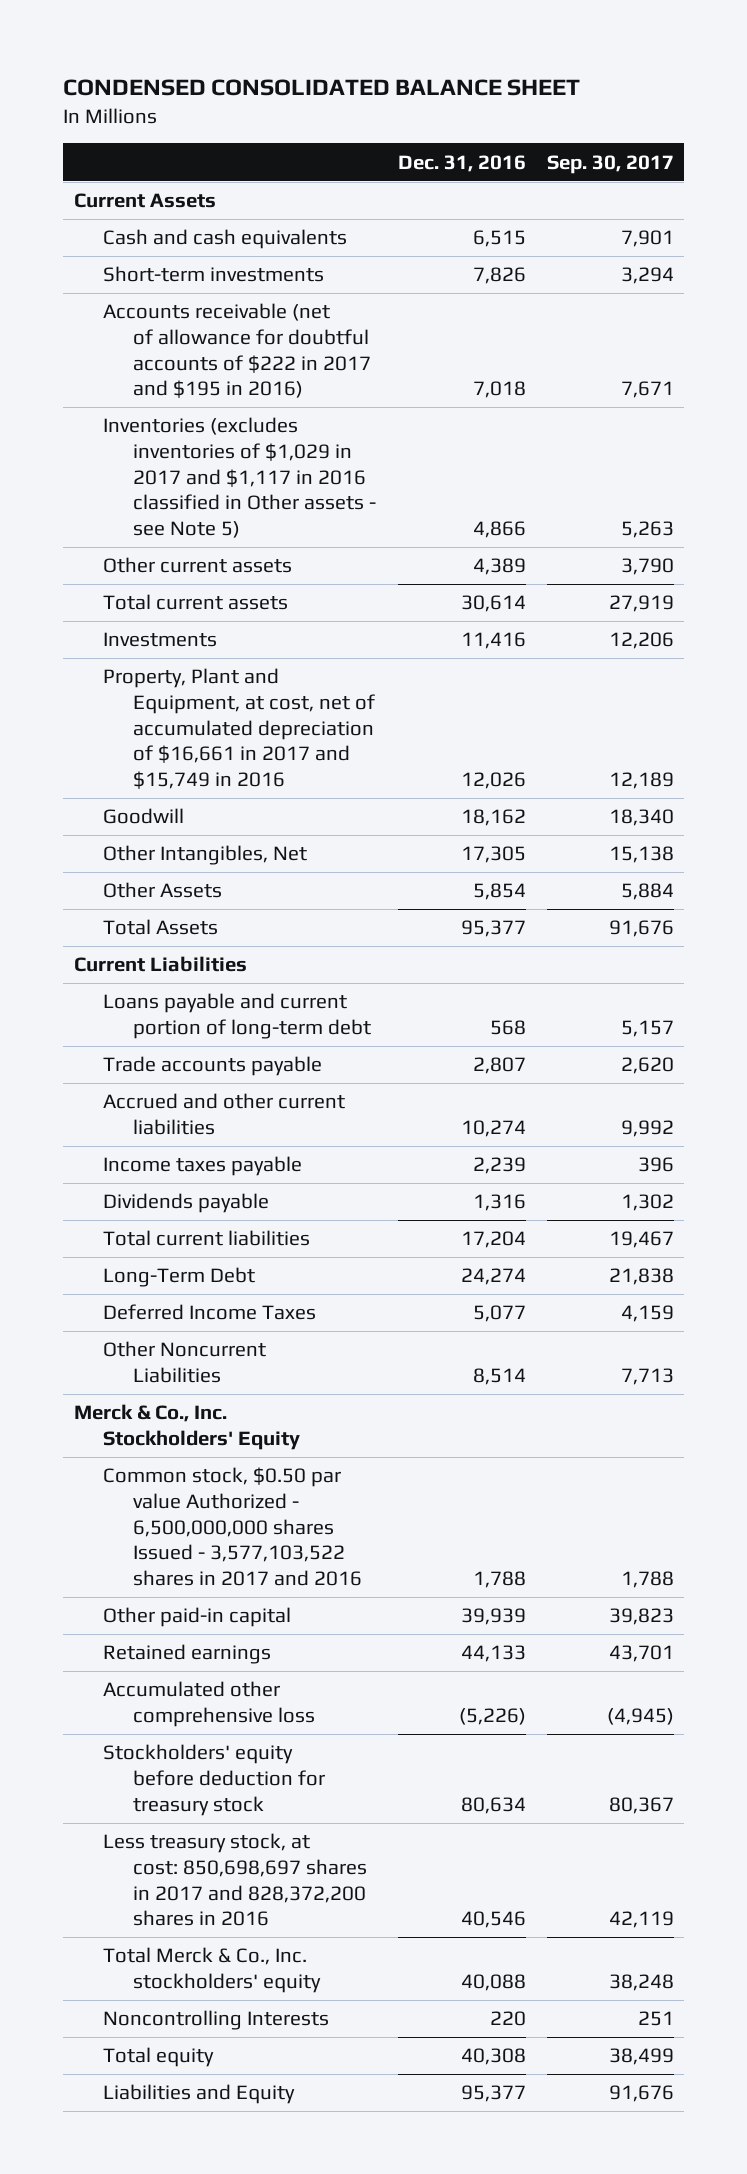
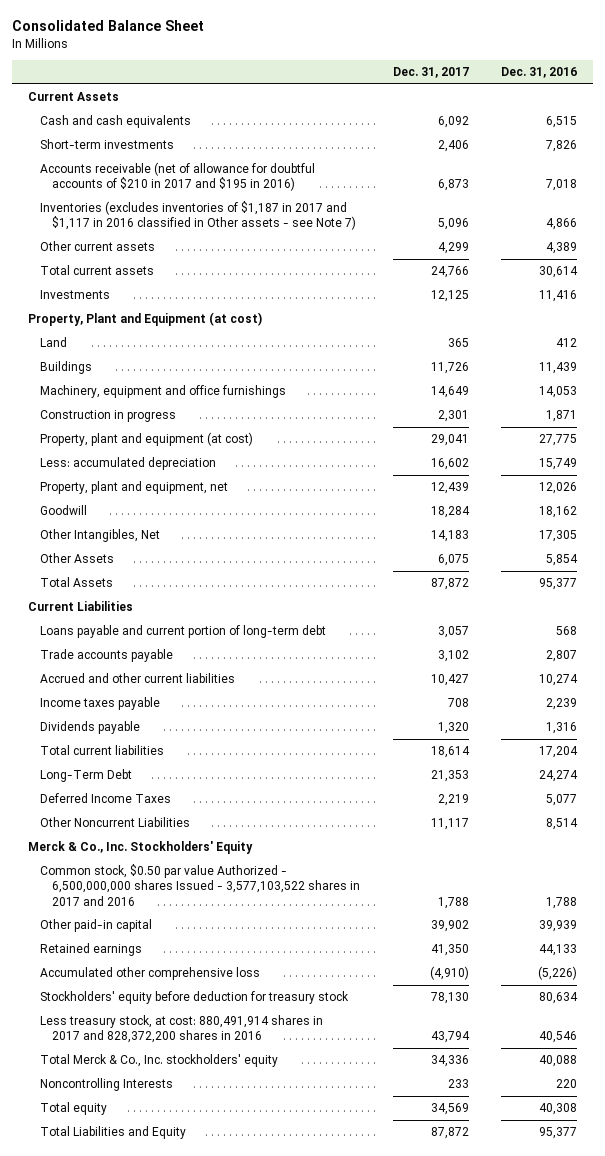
- CONDENSED CONSOLIDATED BALANCE SHEET
+ Consolidated Balance Sheet
- | Dec. 31, 2016 | Sep. 30, 2017
+ | Dec. 31, 2017 | Dec. 31, 2016
- Accounts receivable (net of allowance for doubtful accounts of $222 in 2017 and $195 in 2016) | 7,018 | 7,671
- Inventories (excludes inventories of $1,029 in 2017 and $1,117 in 2016 classified in Other assets - see Note 5) | 4,866 | 5,263
+ Accounts receivable (net of allowance for doubtful accounts of $210 in 2017 and $195 in 2016) | 6,873 | 7,018
+ Inventories (excludes inventories of $1,187 in 2017 and $1,117 in 2016 classified in Other assets - see Note 7) | 5,096 | 4,866
- Property, Plant and Equipment, at cost, net of accumulated depreciation of $16,661 in 2017 and $15,749 in 2016 | 12,026 | 12,189
+ Property, Plant and Equipment (at cost)
+ Land | 365 | 412
+ Buildings | 11,726 | 11,439
+ Machinery, equipment and office furnishings | 14,649 | 14,053
+ Construction in progress | 2,301 | 1,871
+ Property, plant and equipment (at cost) | 29,041 | 27,775
+ Less: accumulated depreciation | 16,602 | 15,749
+ Property, plant and equipment, net | 12,439 | 12,026
- Less treasury stock, at cost: 850,698,697 shares in 2017 and 828,372,200 shares in 2016 | 40,546 | 42,119
+ Less treasury stock, at cost: 880,491,914 shares in 2017 and 828,372,200 shares in 2016 | 43,794 | 40,546
- Liabilities and Equity | 95,377 | 91,676
+ Total Liabilities and Equity | 87,872 | 95,377

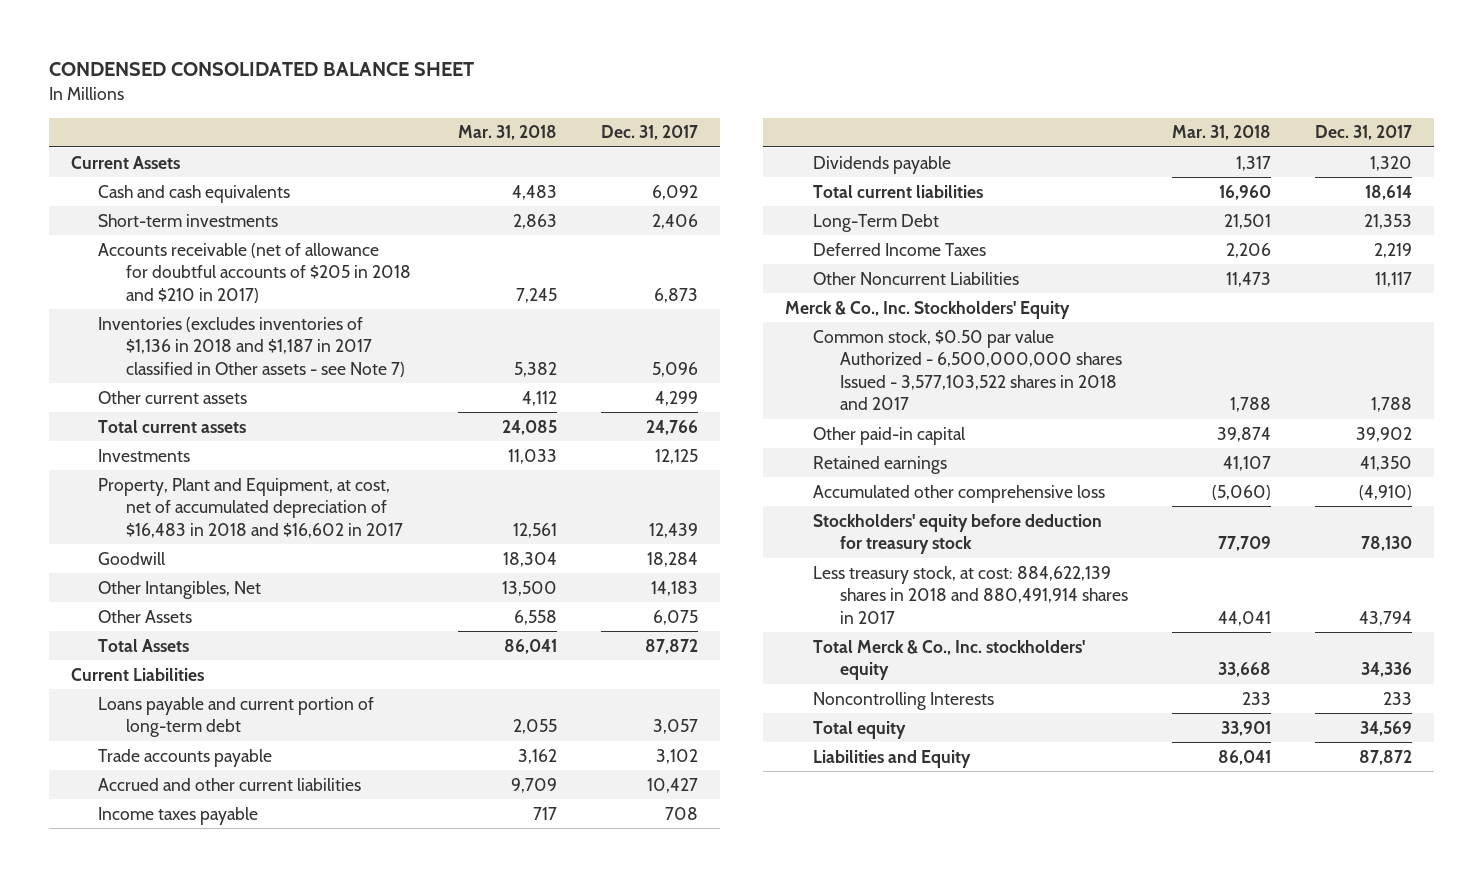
- Consolidated Balance Sheet
+ CONDENSED CONSOLIDATED BALANCE SHEET
- | Dec. 31, 2017 | Dec. 31, 2016
+ | Mar. 31, 2018 | Dec. 31, 2017
- Accounts receivable (net of allowance for doubtful accounts of $210 in 2017 and $195 in 2016) | 6,873 | 7,018
- Inventories (excludes inventories of $1,187 in 2017 and $1,117 in 2016 classified in Other assets - see Note 7) | 5,096 | 4,866
+ Accounts receivable (net of allowance for doubtful accounts of $205 in 2018 and $210 in 2017) | 7,245 | 6,873
+ Inventories (excludes inventories of $1,136 in 2018 and $1,187 in 2017 classified in Other assets - see Note 7) | 5,382 | 5,096
- Property, Plant and Equipment (at cost)
- Land | 365 | 412
- Buildings | 11,726 | 11,439
- Machinery, equipment and office furnishings | 14,649 | 14,053
- Construction in progress | 2,301 | 1,871
- Property, plant and equipment (at cost) | 29,041 | 27,775
- Less: accumulated depreciation | 16,602 | 15,749
- Property, plant and equipment, net | 12,439 | 12,026
+ Property, Plant and Equipment, at cost, net of accumulated depreciation of $16,483 in 2018 and $16,602 in 2017 | 12,561 | 12,439
- Common stock, $0.50 par value Authorized - 6,500,000,000 shares Issued - 3,577,103,522 shares in 2017 and 2016 | 1,788 | 1,788
+ Common stock, $0.50 par value Authorized - 6,500,000,000 shares Issued - 3,577,103,522 shares in 2018 and 2017 | 1,788 | 1,788
- Less treasury stock, at cost: 880,491,914 shares in 2017 and 828,372,200 shares in 2016 | 43,794 | 40,546
+ Less treasury stock, at cost: 884,622,139 shares in 2018 and 880,491,914 shares in 2017 | 44,041 | 43,794
- Total Liabilities and Equity | 87,872 | 95,377
+ Liabilities and Equity | 86,041 | 87,872

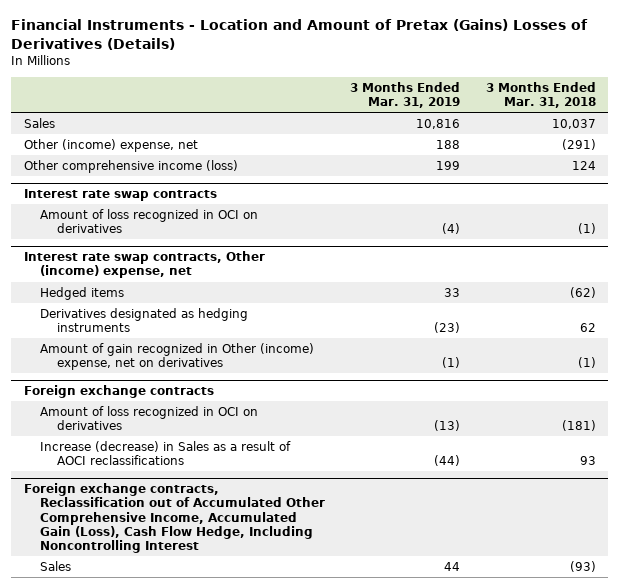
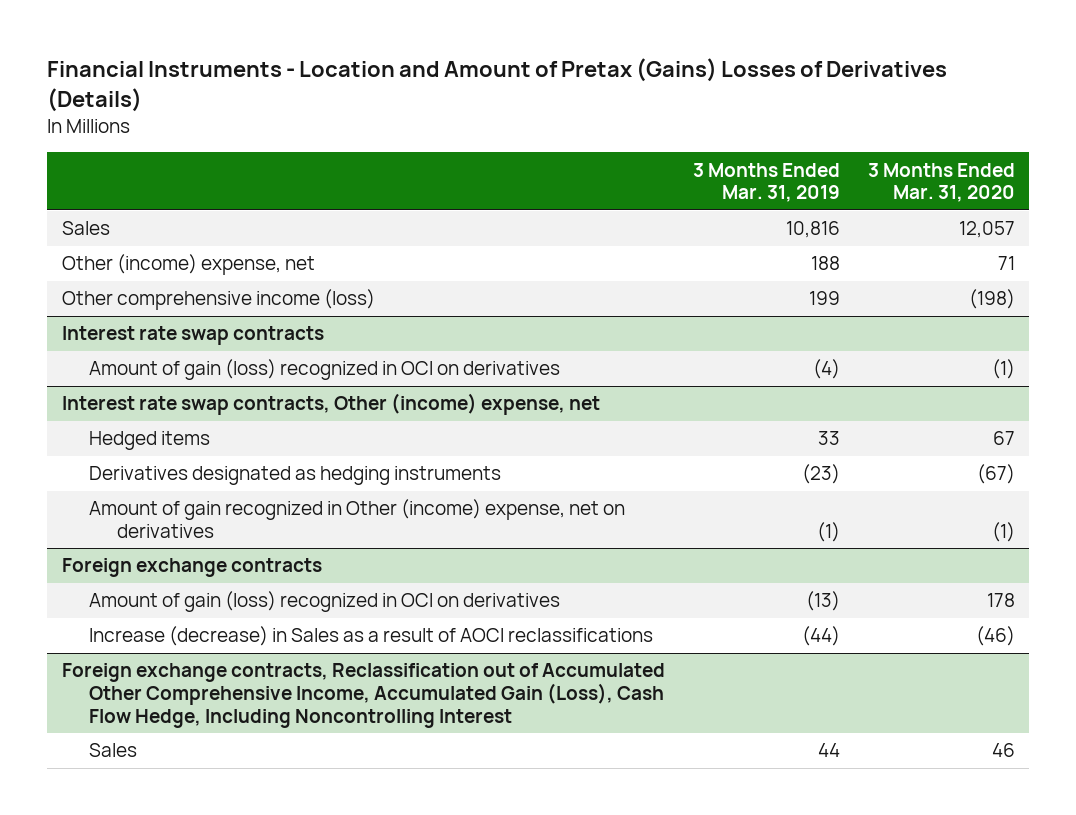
- | 3 Months Ended Mar. 31, 2019 | 3 Months Ended Mar. 31, 2018
+ | 3 Months Ended Mar. 31, 2019 | 3 Months Ended Mar. 31, 2020
@ Interest rate swap contracts
- Amount of loss recognized in OCI on derivatives | (4) | (1)
+ Amount of gain (loss) recognized in OCI on derivatives | (4) | (1)
@ Foreign exchange contracts
- Amount of loss recognized in OCI on derivatives | (13) | (181)
+ Amount of gain (loss) recognized in OCI on derivatives | (13) | 178

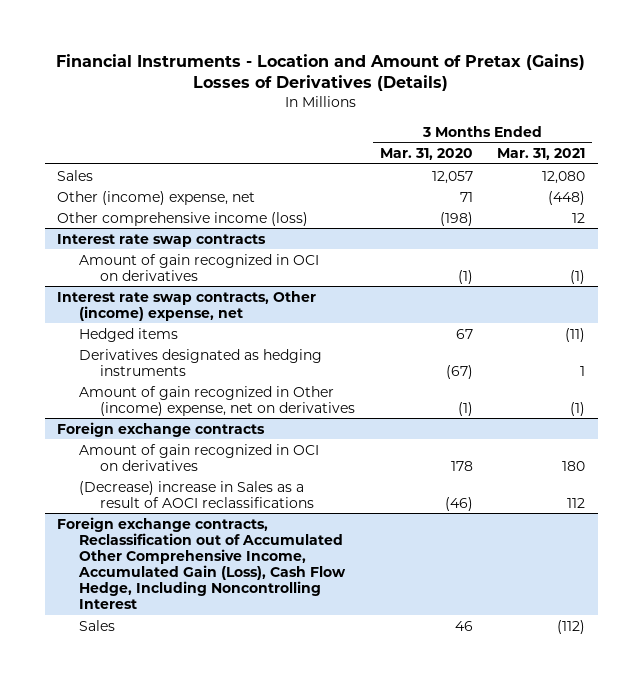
- | 3 Months Ended Mar. 31, 2019 | 3 Months Ended Mar. 31, 2020
+ | 3 Months Ended Mar. 31, 2020 | 3 Months Ended Mar. 31, 2021
@ Interest rate swap contracts
- Amount of gain (loss) recognized in OCI on derivatives | (4) | (1)
+ Amount of gain recognized in OCI on derivatives | (1) | (1)
@ Foreign exchange contracts
- Amount of gain (loss) recognized in OCI on derivatives | (13) | 178
- Increase (decrease) in Sales as a result of AOCI reclassifications | (44) | (46)
+ Amount of gain recognized in OCI on derivatives | 178 | 180
+ (Decrease) increase in Sales as a result of AOCI reclassifications | (46) | 112

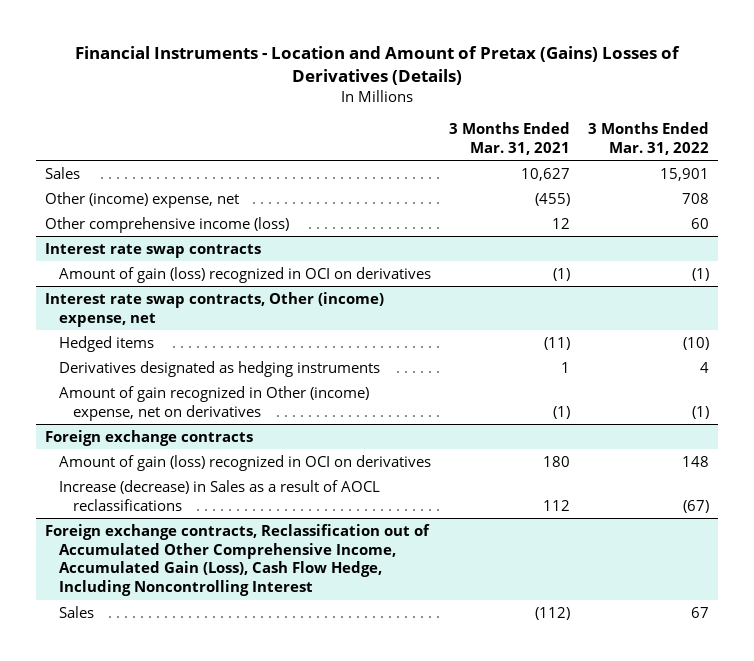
- | 3 Months Ended Mar. 31, 2020 | 3 Months Ended Mar. 31, 2021
+ | 3 Months Ended Mar. 31, 2021 | 3 Months Ended Mar. 31, 2022
- Sales | 12,057 | 12,080
- Other (income) expense, net | 71 | (448)
+ Sales | 10,627 | 15,901
+ Other (income) expense, net | (455) | 708
@ Interest rate swap contracts
- Amount of gain recognized in OCI on derivatives | (1) | (1)
+ Amount of gain (loss) recognized in OCI on derivatives | (1) | (1)
@ Foreign exchange contracts
- Amount of gain recognized in OCI on derivatives | 178 | 180
- (Decrease) increase in Sales as a result of AOCI reclassifications | (46) | 112
+ Amount of gain (loss) recognized in OCI on derivatives | 180 | 148
+ Increase (decrease) in Sales as a result of AOCL reclassifications | 112 | (67)

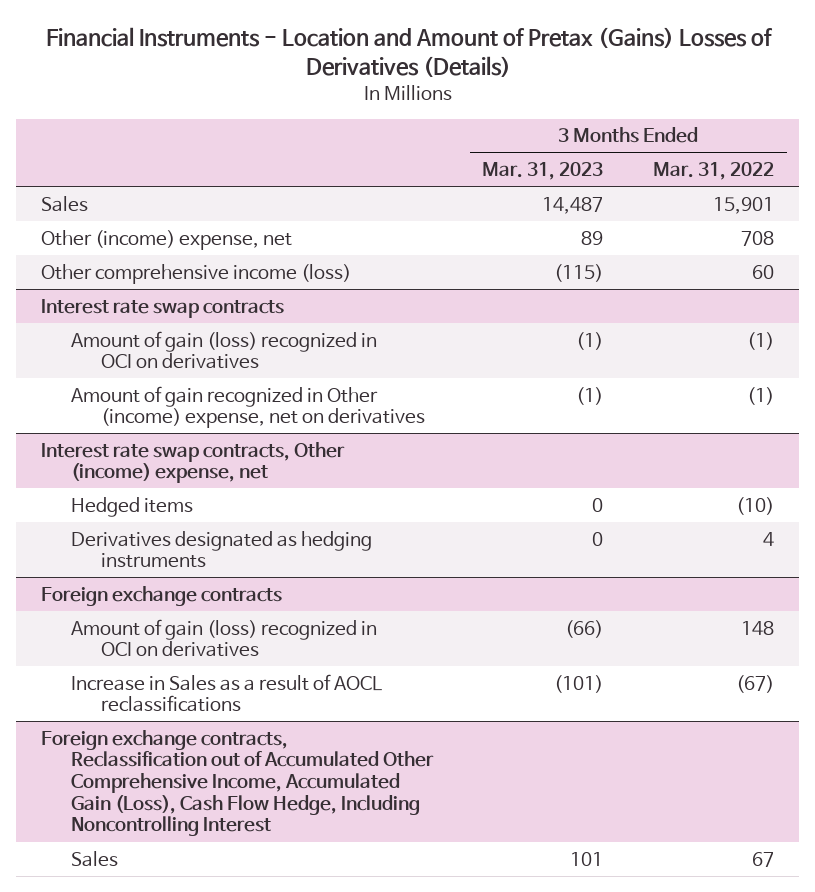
- | 3 Months Ended Mar. 31, 2021 | 3 Months Ended Mar. 31, 2022
+ | 3 Months Ended Mar. 31, 2023 | 3 Months Ended Mar. 31, 2022
@ Interest rate swap contracts
+ Amount of gain recognized in Other (income) expense, net on derivatives | (1) | (1)
@ Interest rate swap contracts, Other (income) expense, net
- Amount of gain recognized in Other (income) expense, net on derivatives | (1) | (1)
@ Foreign exchange contracts
- Increase (decrease) in Sales as a result of AOCL reclassifications | 112 | (67)
+ Increase in Sales as a result of AOCL reclassifications | (101) | (67)

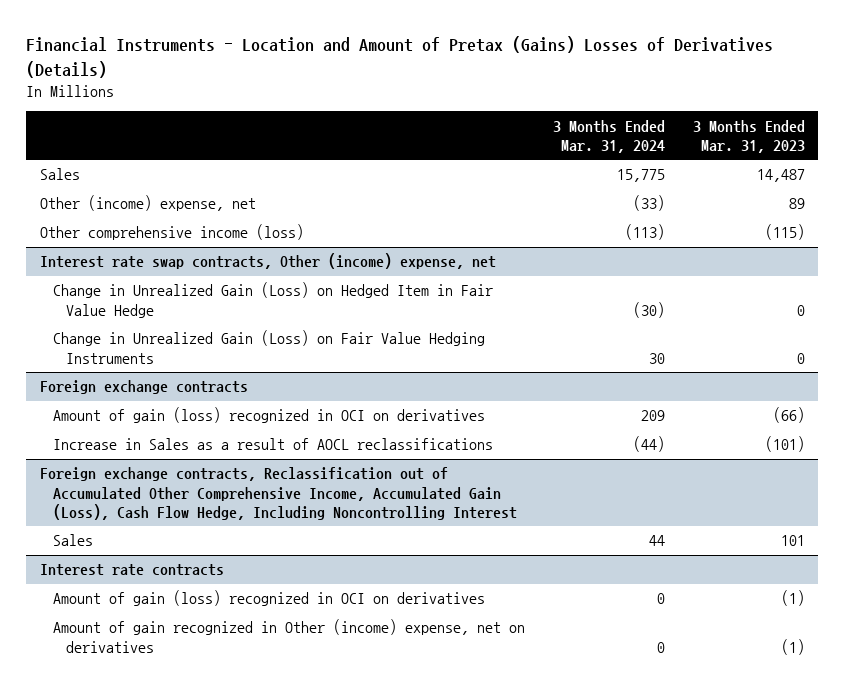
- | 3 Months Ended Mar. 31, 2023 | 3 Months Ended Mar. 31, 2022
+ | 3 Months Ended Mar. 31, 2024 | 3 Months Ended Mar. 31, 2023
- Interest rate swap contracts
- Amount of gain (loss) recognized in OCI on derivatives | (1) | (1)
- Amount of gain recognized in Other (income) expense, net on derivatives | (1) | (1)
@ Interest rate swap contracts, Other (income) expense, net
- Hedged items | 0 | (10)
- Derivatives designated as hedging instruments | 0 | 4
+ Change in Unrealized Gain (Loss) on Hedged Item in Fair Value Hedge | (30) | 0
+ Change in Unrealized Gain (Loss) on Fair Value Hedging Instruments | 30 | 0
+ Interest rate contracts
+ Amount of gain (loss) recognized in OCI on derivatives | 0 | (1)
+ Amount of gain recognized in Other (income) expense, net on derivatives | 0 | (1)

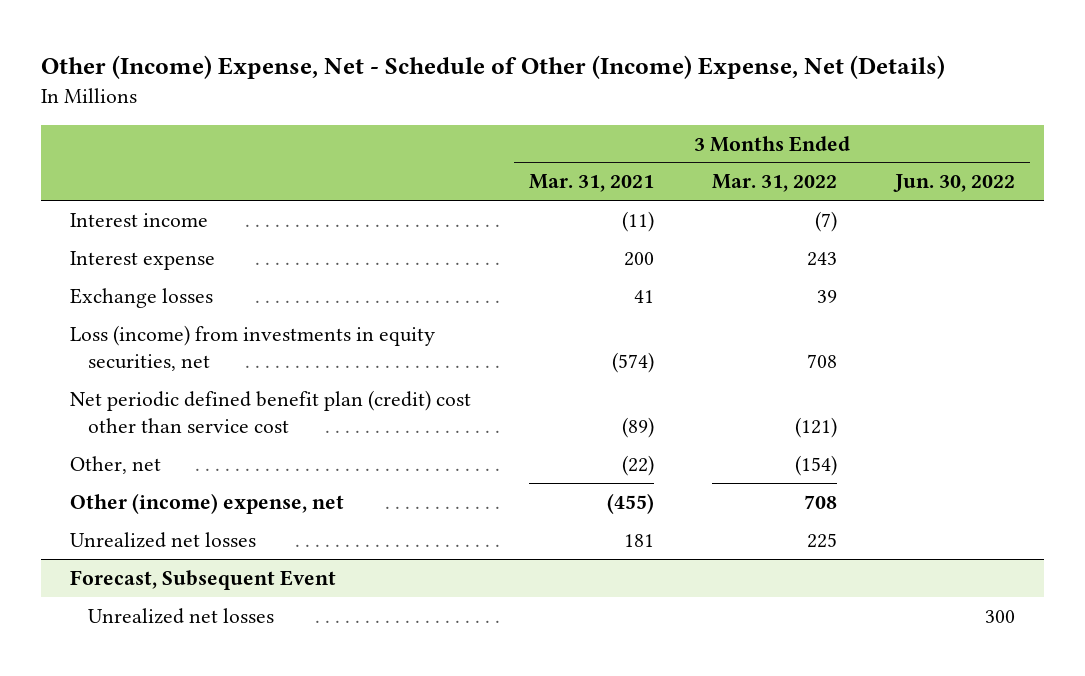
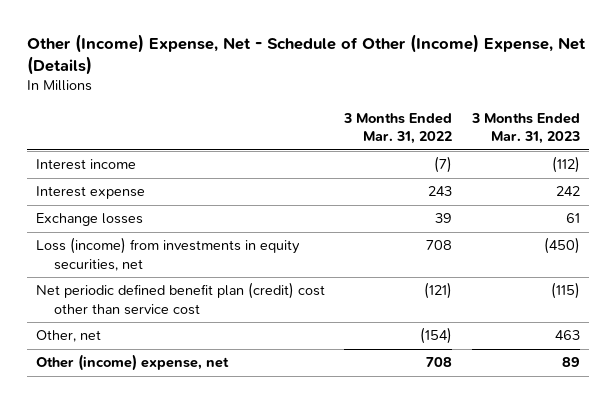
- | 3 Months Ended Mar. 31, 2021 | 3 Months Ended Mar. 31, 2022 | 3 Months Ended Jun. 30, 2022
+ | 3 Months Ended Mar. 31, 2022 | 3 Months Ended Mar. 31, 2023
- Unrealized net losses | 181 | 225 |
- Forecast, Subsequent Event
- Unrealized net losses | | | 300

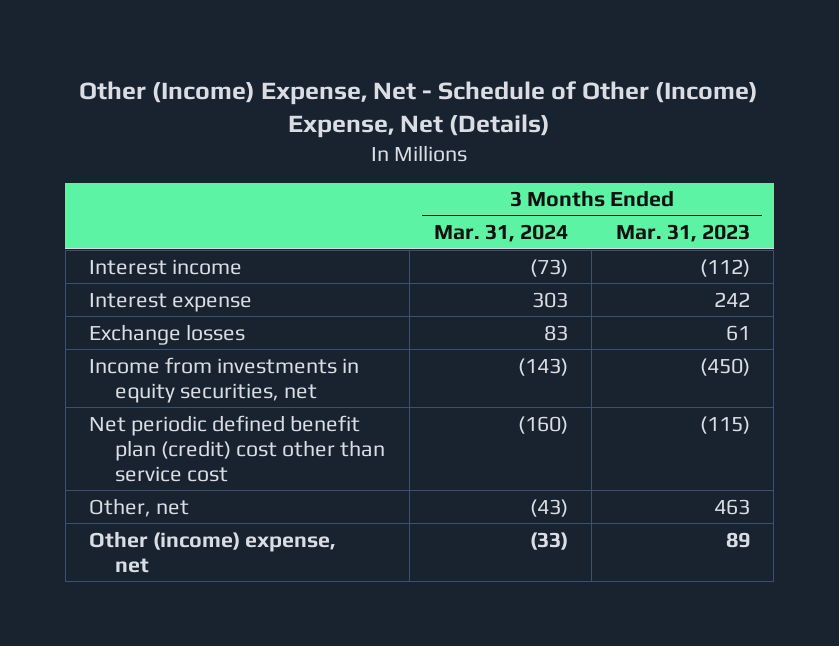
- | 3 Months Ended Mar. 31, 2022 | 3 Months Ended Mar. 31, 2023
+ | 3 Months Ended Mar. 31, 2024 | 3 Months Ended Mar. 31, 2023
- Loss (income) from investments in equity securities, net | 708 | (450)
+ Income from investments in equity securities, net | (143) | (450)

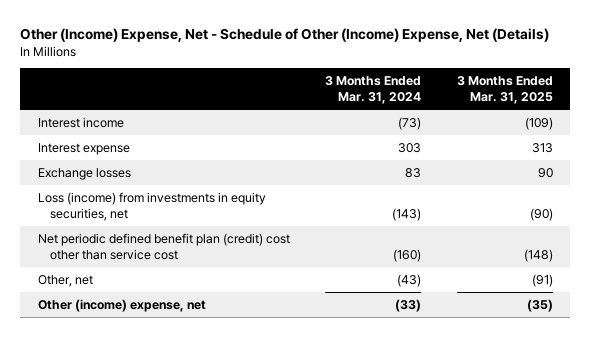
- | 3 Months Ended Mar. 31, 2024 | 3 Months Ended Mar. 31, 2023
+ | 3 Months Ended Mar. 31, 2024 | 3 Months Ended Mar. 31, 2025
- Income from investments in equity securities, net | (143) | (450)
+ Loss (income) from investments in equity securities, net | (143) | (90)

